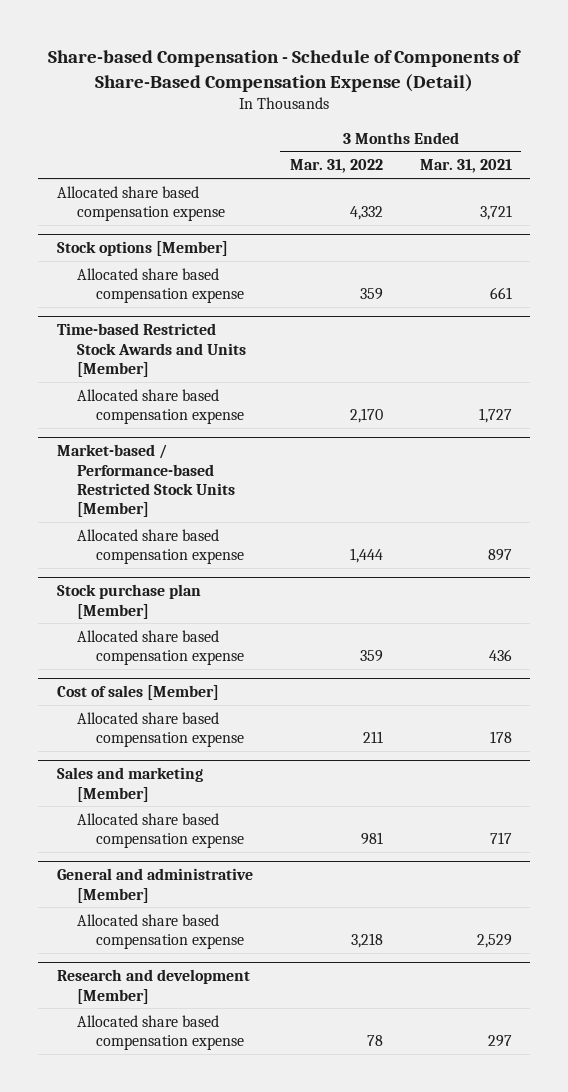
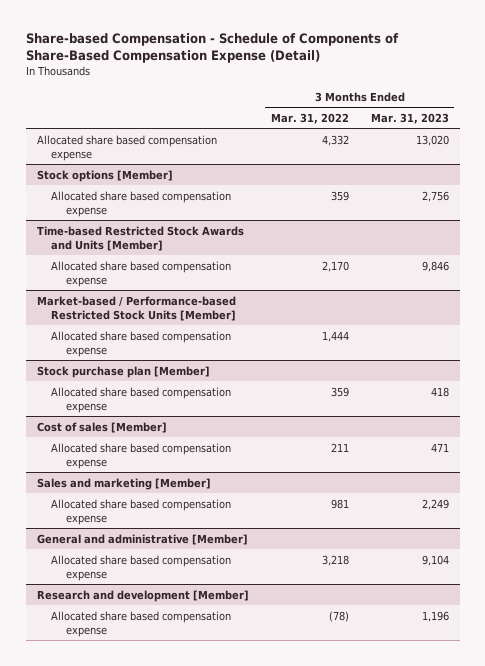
- | 3 Months Ended Mar. 31, 2022 | 3 Months Ended Mar. 31, 2021
+ | 3 Months Ended Mar. 31, 2022 | 3 Months Ended Mar. 31, 2023
@ Research and development [Member]
- Allocated share based compensation expense | 78 | 297
+ Allocated share based compensation expense | (78) | 1,196

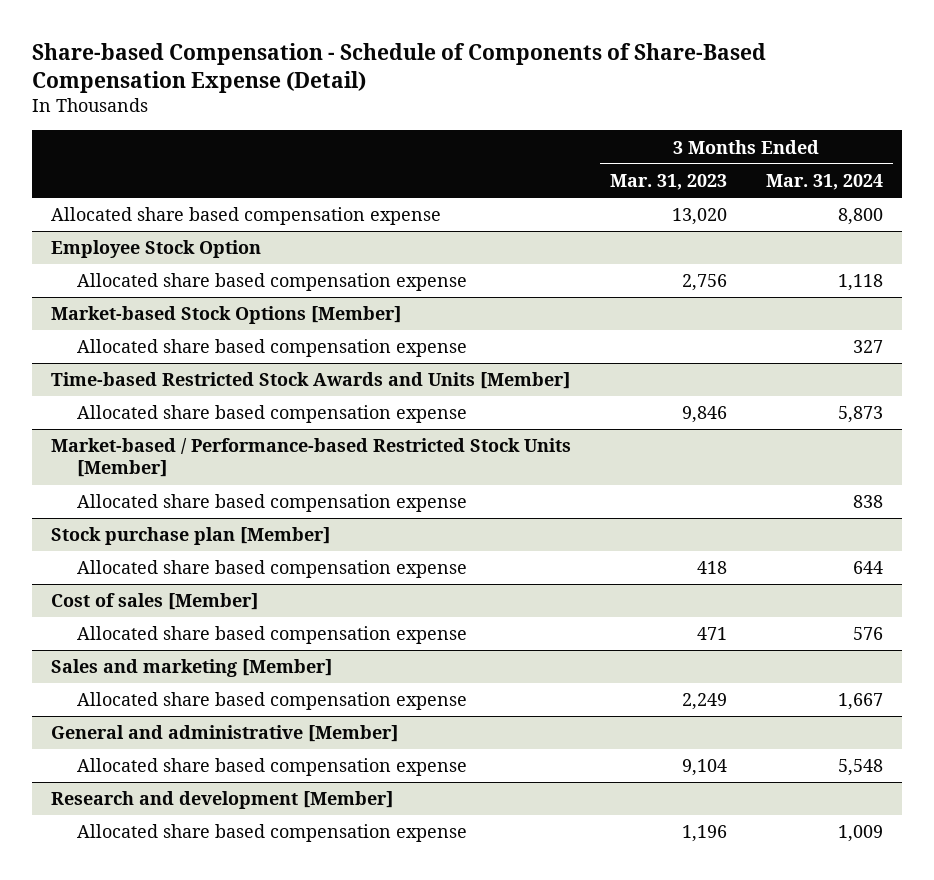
- | 3 Months Ended Mar. 31, 2022 | 3 Months Ended Mar. 31, 2023
+ | 3 Months Ended Mar. 31, 2023 | 3 Months Ended Mar. 31, 2024
- Stock options [Member]
+ Employee Stock Option
+ Market-based Stock Options [Member]
+ Allocated share based compensation expense | | 327

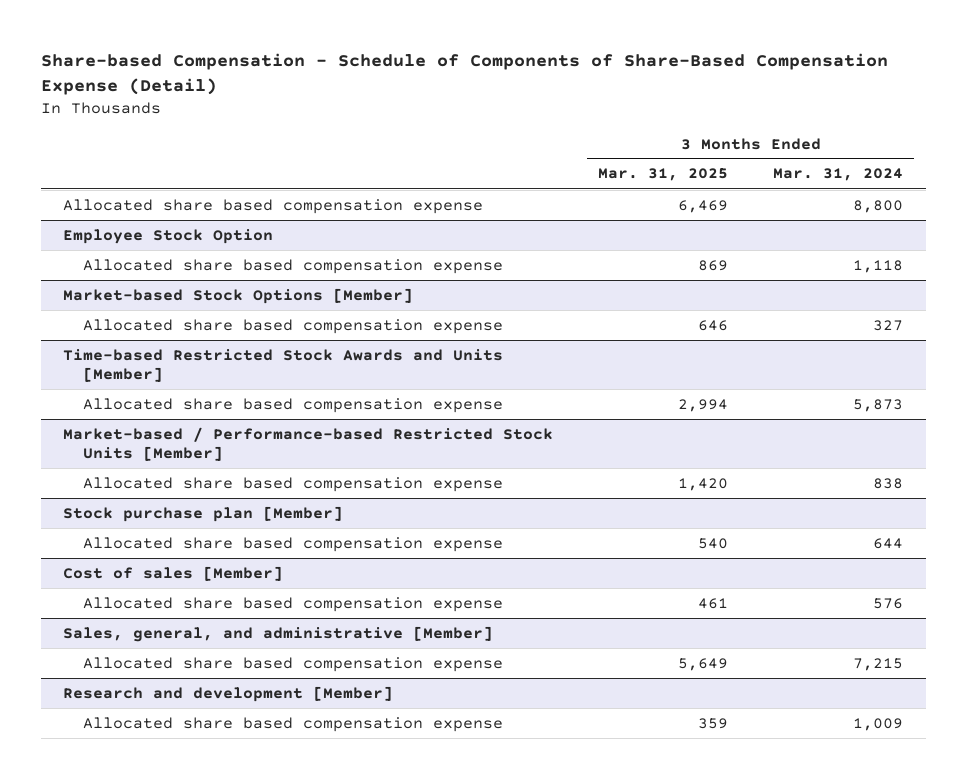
- | 3 Months Ended Mar. 31, 2023 | 3 Months Ended Mar. 31, 2024
+ | 3 Months Ended Mar. 31, 2025 | 3 Months Ended Mar. 31, 2024
- Sales and marketing [Member]
- Allocated share based compensation expense | 2,249 | 1,667
- General and administrative [Member]
- Allocated share based compensation expense | 9,104 | 5,548
+ Sales, general, and administrative [Member]
+ Allocated share based compensation expense | 5,649 | 7,215

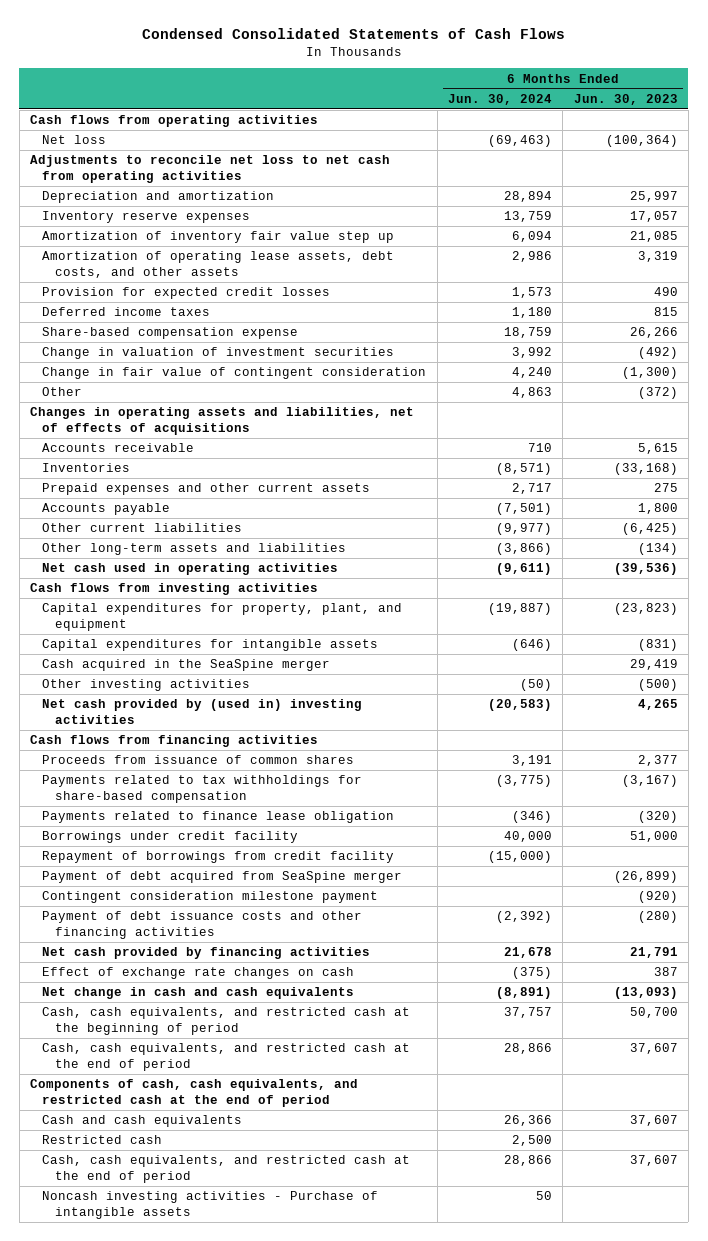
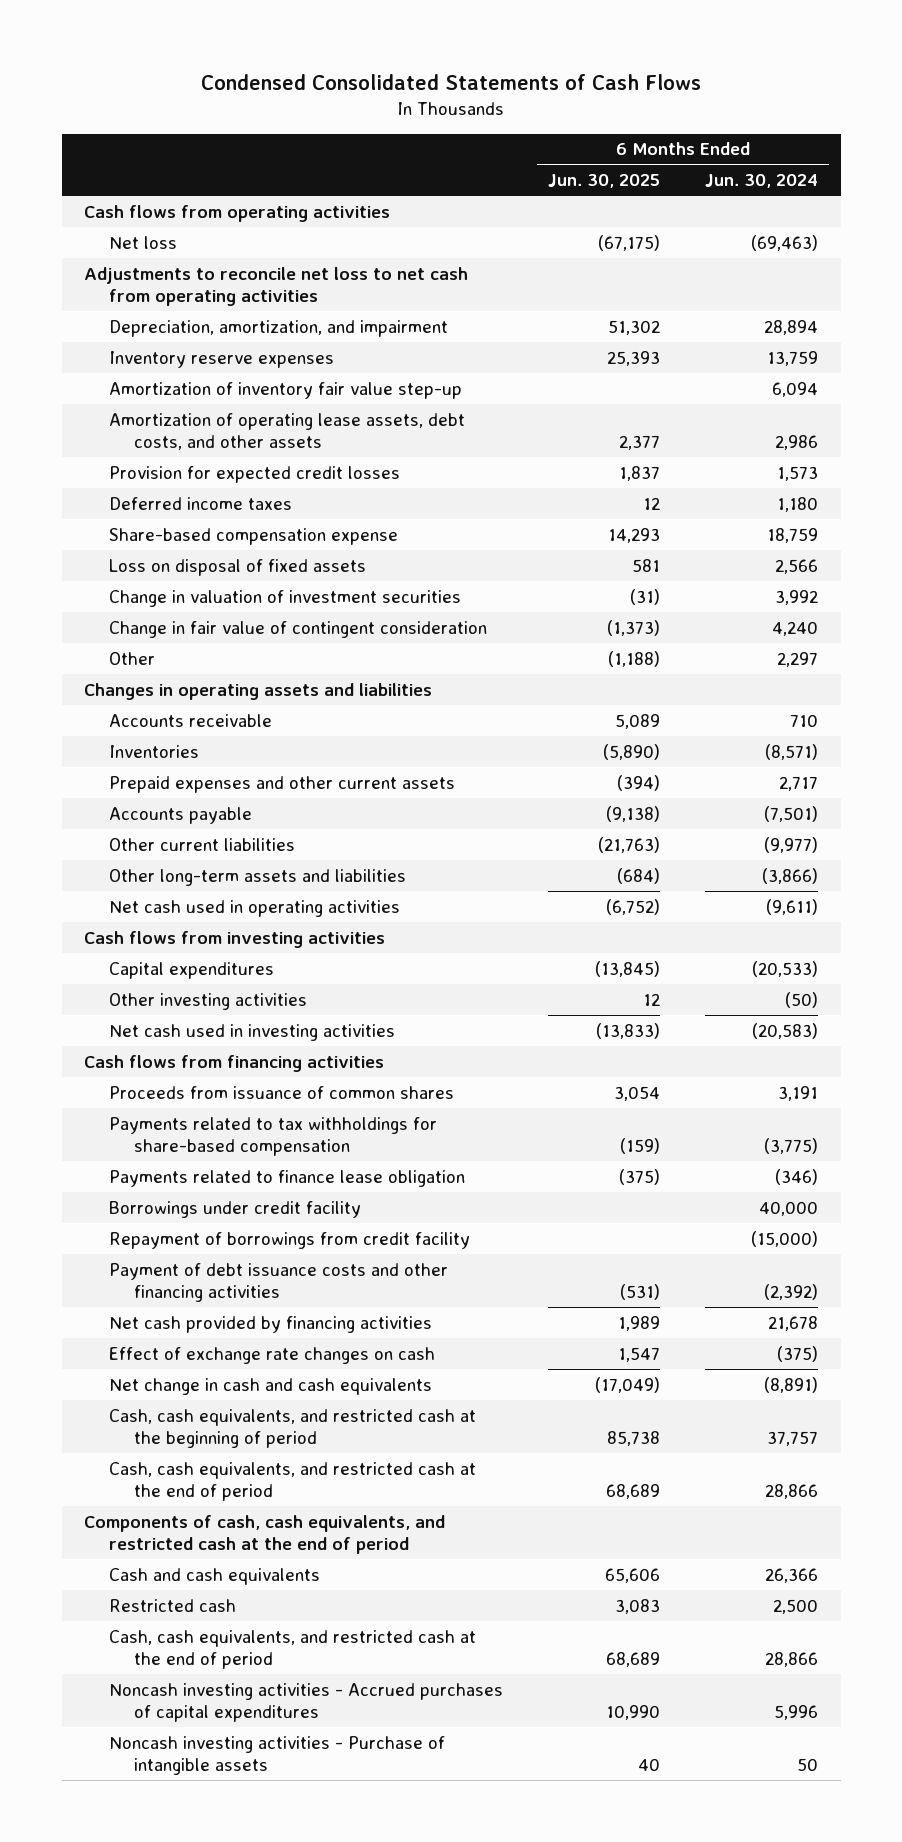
- | 6 Months Ended Jun. 30, 2024 | 6 Months Ended Jun. 30, 2023
+ | 6 Months Ended Jun. 30, 2025 | 6 Months Ended Jun. 30, 2024
- Depreciation and amortization | 28,894 | 25,997
+ Depreciation, amortization, and impairment | 51,302 | 28,894
- Amortization of inventory fair value step up | 6,094 | 21,085
+ Amortization of inventory fair value step-up | | 6,094
+ Loss on disposal of fixed assets | 581 | 2,566
- Other | 4,863 | (372)
- Changes in operating assets and liabilities, net of effects of acquisitions
+ Other | (1,188) | 2,297
+ Changes in operating assets and liabilities
- Capital expenditures for property, plant, and equipment | (19,887) | (23,823)
- Capital expenditures for intangible assets | (646) | (831)
- Cash acquired in the SeaSpine merger | | 29,419
+ Capital expenditures | (13,845) | (20,533)
- Net cash provided by (used in) investing activities | (20,583) | 4,265
+ Net cash used in investing activities | (13,833) | (20,583)
- Payment of debt acquired from SeaSpine merger | | (26,899)
- Contingent consideration milestone payment | | (920)
+ Noncash investing activities - Accrued purchases of capital expenditures | 10,990 | 5,996

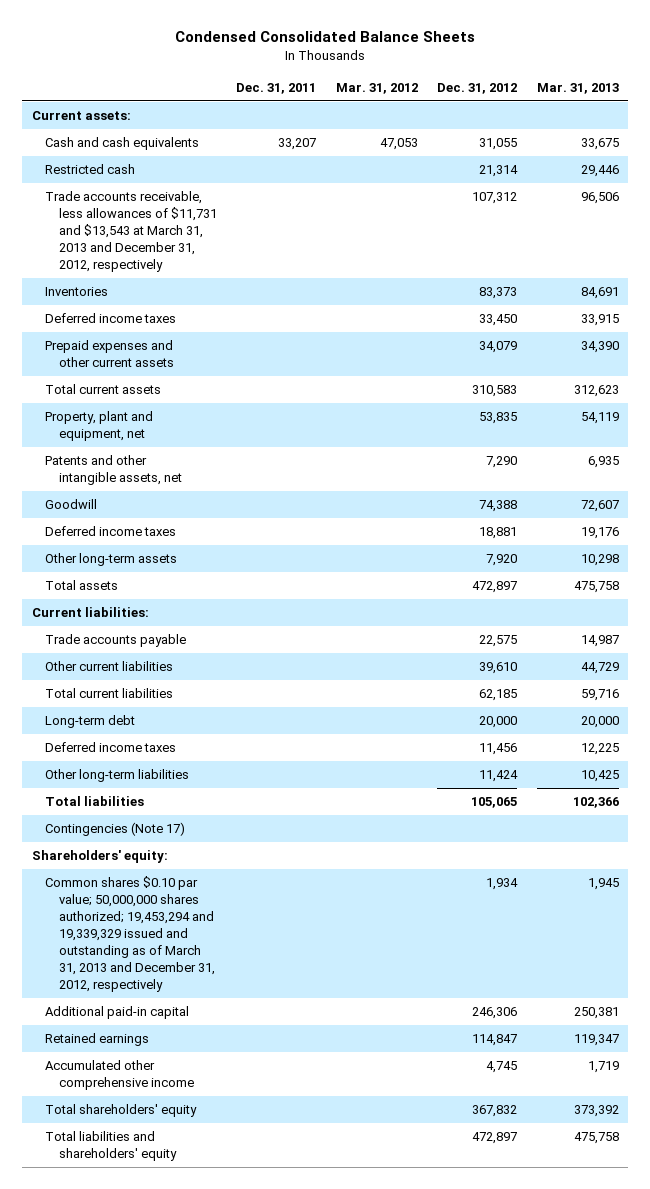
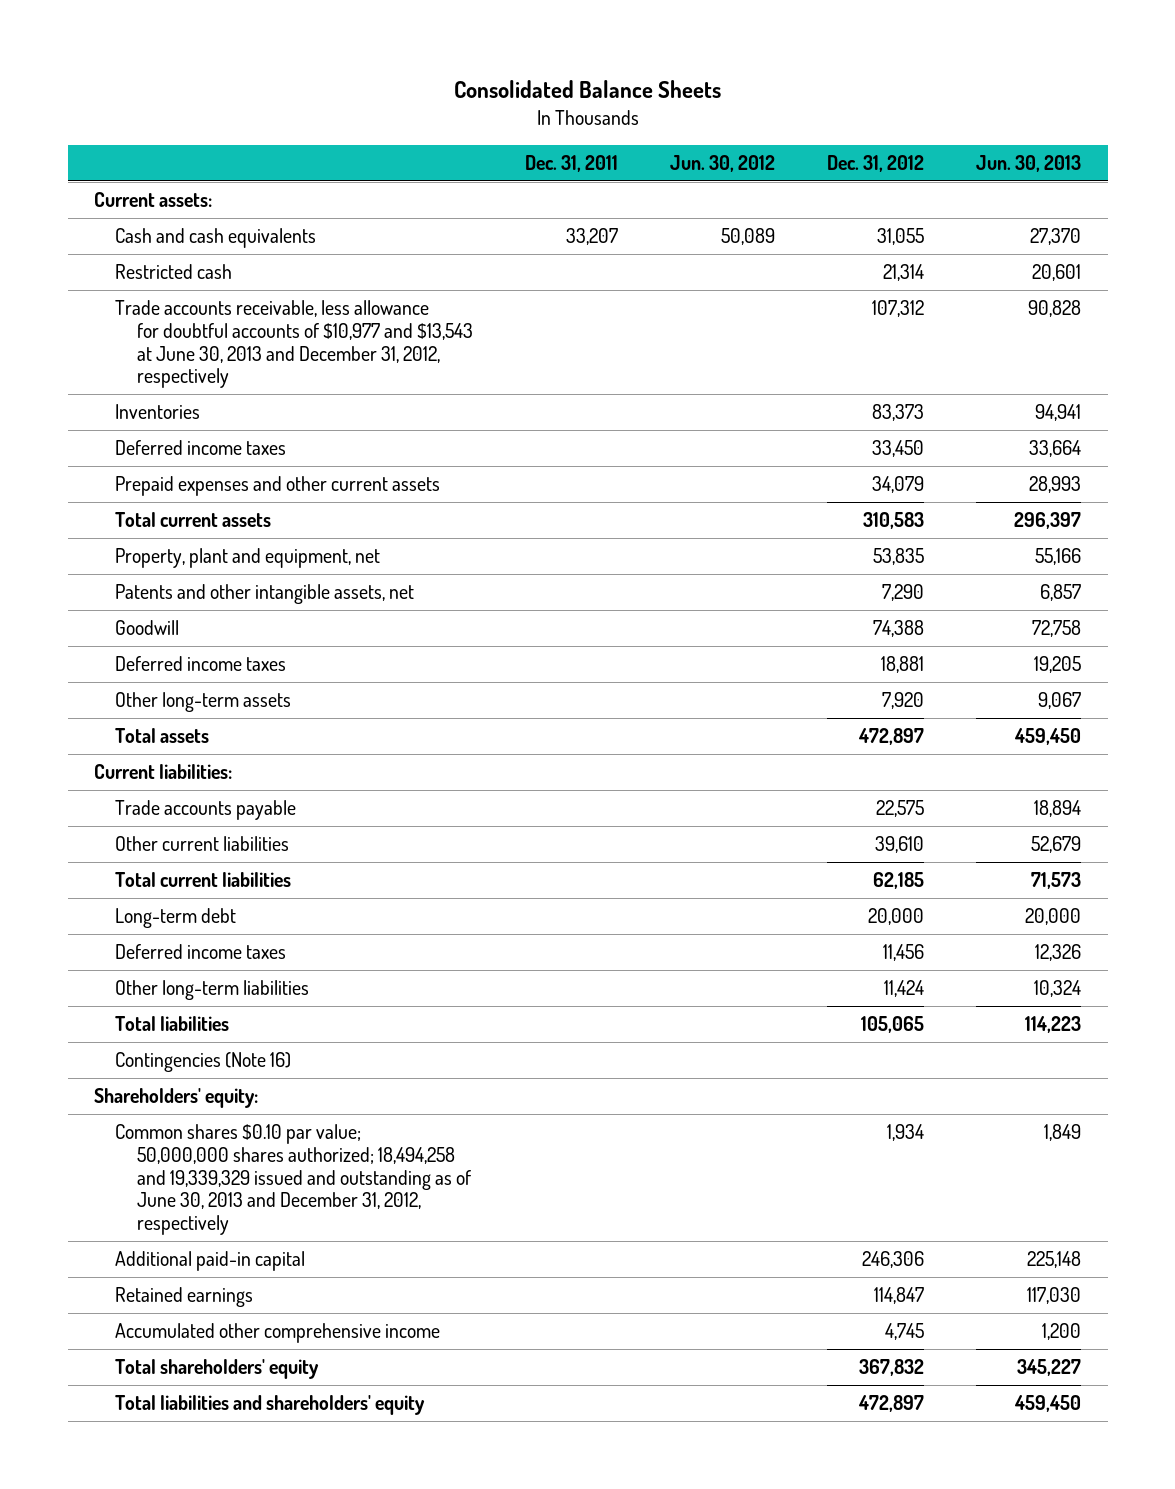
- Condensed Consolidated Balance Sheets
+ Consolidated Balance Sheets
- | Dec. 31, 2011 | Mar. 31, 2012 | Dec. 31, 2012 | Mar. 31, 2013
+ | Dec. 31, 2011 | Jun. 30, 2012 | Dec. 31, 2012 | Jun. 30, 2013
- Trade accounts receivable, less allowances of $11,731 and $13,543 at March 31, 2013 and December 31, 2012, respectively | | | 107,312 | 96,506
+ Trade accounts receivable, less allowance for doubtful accounts of $10,977 and $13,543 at June 30, 2013 and December 31, 2012, respectively | | | 107,312 | 90,828
- Contingencies (Note 17)
+ Contingencies (Note 16)
- Common shares $0.10 par value; 50,000,000 shares authorized; 19,453,294 and 19,339,329 issued and outstanding as of March 31, 2013 and December 31, 2012, respectively | | | 1,934 | 1,945
+ Common shares $0.10 par value; 50,000,000 shares authorized; 18,494,258 and 19,339,329 issued and outstanding as of June 30, 2013 and December 31, 2012, respectively | | | 1,934 | 1,849

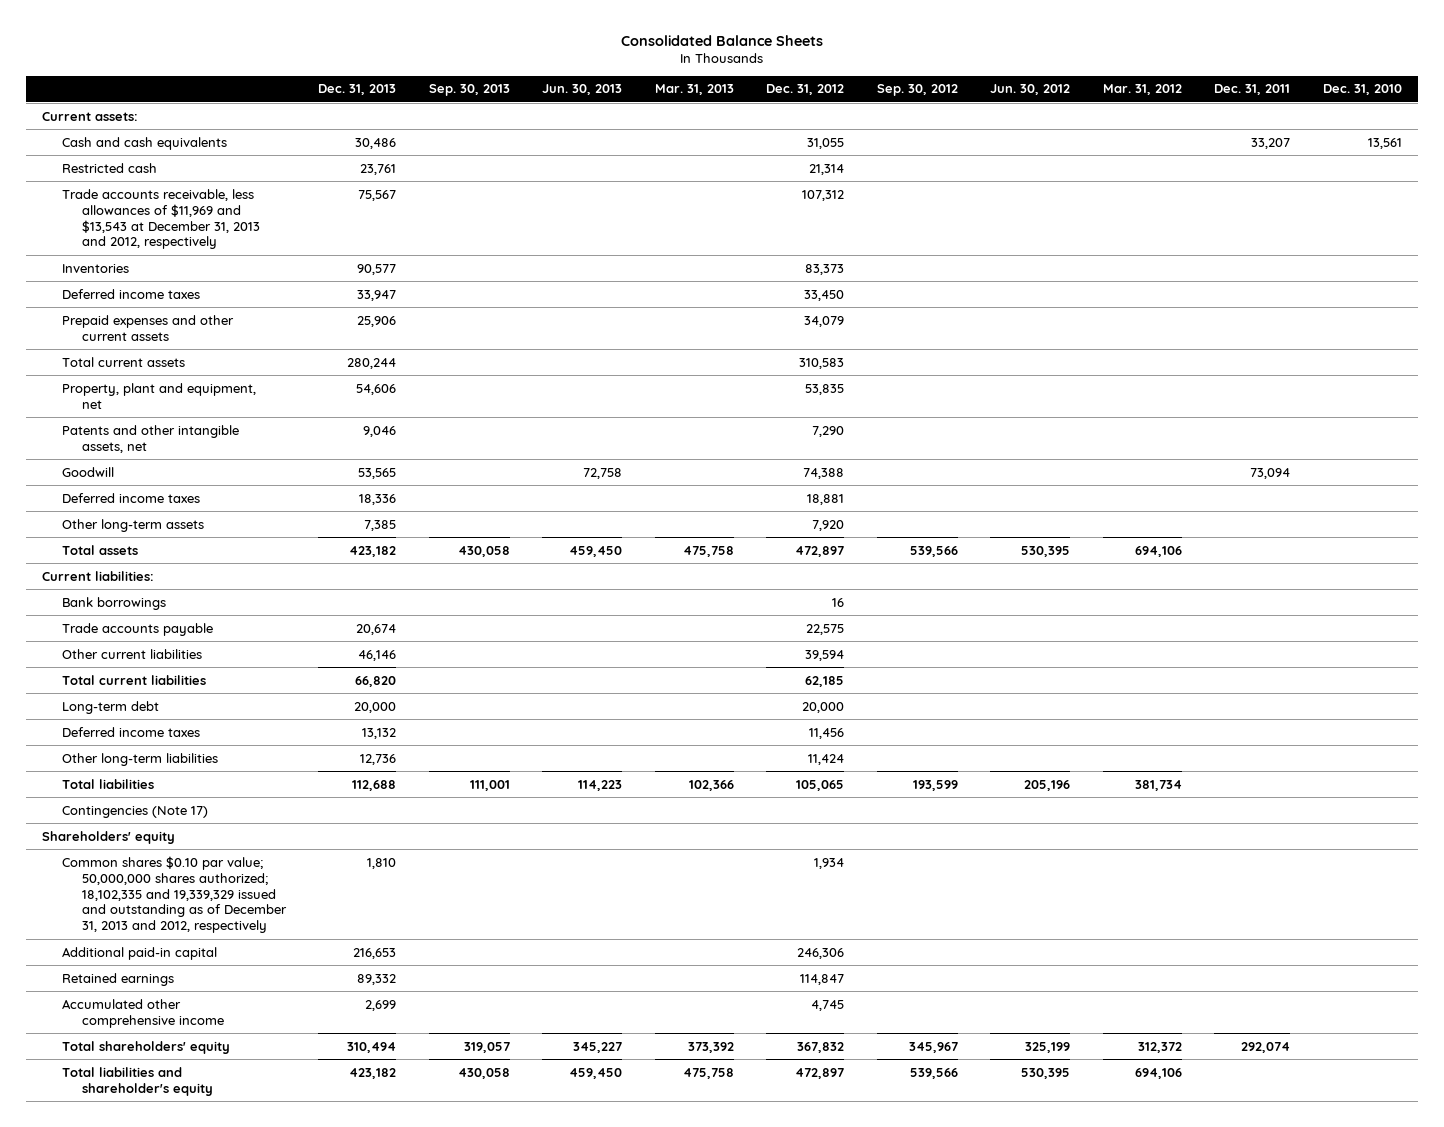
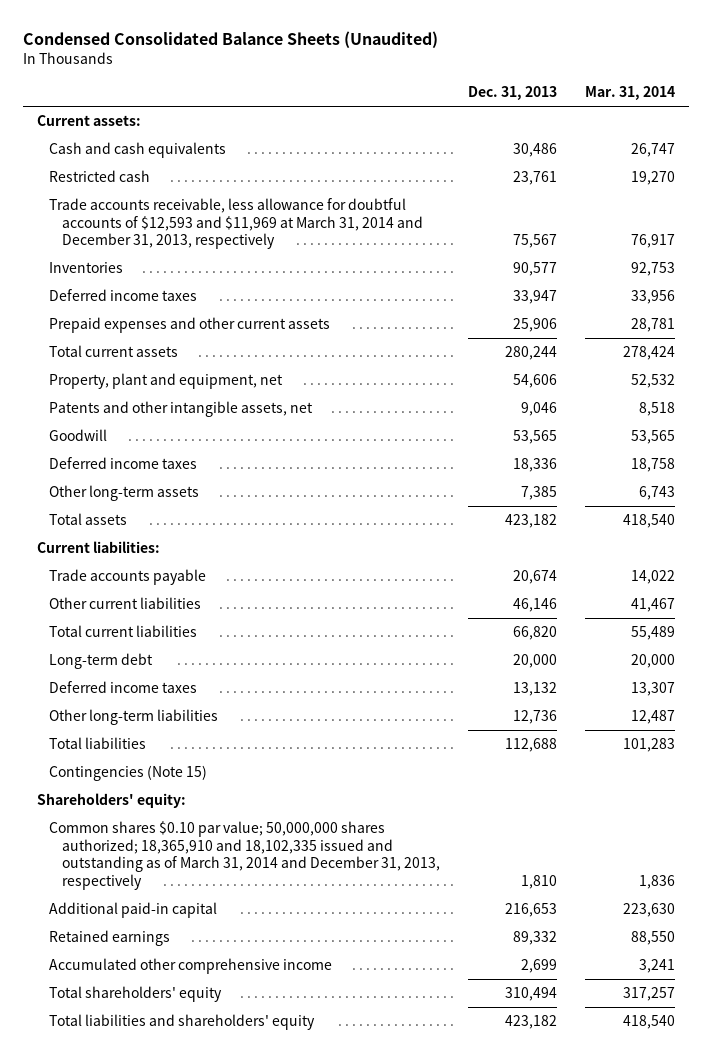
- Consolidated Balance Sheets
+ Condensed Consolidated Balance Sheets (Unaudited)
- | Dec. 31, 2013 | Sep. 30, 2013 | Jun. 30, 2013 | Mar. 31, 2013 | Dec. 31, 2012 | Sep. 30, 2012 | Jun. 30, 2012 | Mar. 31, 2012 | Dec. 31, 2011 | Dec. 31, 2010
+ | Dec. 31, 2013 | Mar. 31, 2014
- Trade accounts receivable, less allowances of $11,969 and $13,543 at December 31, 2013 and 2012, respectively | 75,567 | | | | 107,312 | | | | |
+ Trade accounts receivable, less allowance for doubtful accounts of $12,593 and $11,969 at March 31, 2014 and December 31, 2013, respectively | 75,567 | 76,917
- Bank borrowings | | | | | 16 | | | | |
- Contingencies (Note 17)
- Shareholders' equity
- Common shares $0.10 par value; 50,000,000 shares authorized; 18,102,335 and 19,339,329 issued and outstanding as of December 31, 2013 and 2012, respectively | 1,810 | | | | 1,934 | | | | |
+ Contingencies (Note 15)
+ Shareholders' equity:
+ Common shares $0.10 par value; 50,000,000 shares authorized; 18,365,910 and 18,102,335 issued and outstanding as of March 31, 2014 and December 31, 2013, respectively | 1,810 | 1,836
- Total liabilities and shareholder's equity | 423,182 | 430,058 | 459,450 | 475,758 | 472,897 | 539,566 | 530,395 | 694,106 | |
+ Total liabilities and shareholders' equity | 423,182 | 418,540

